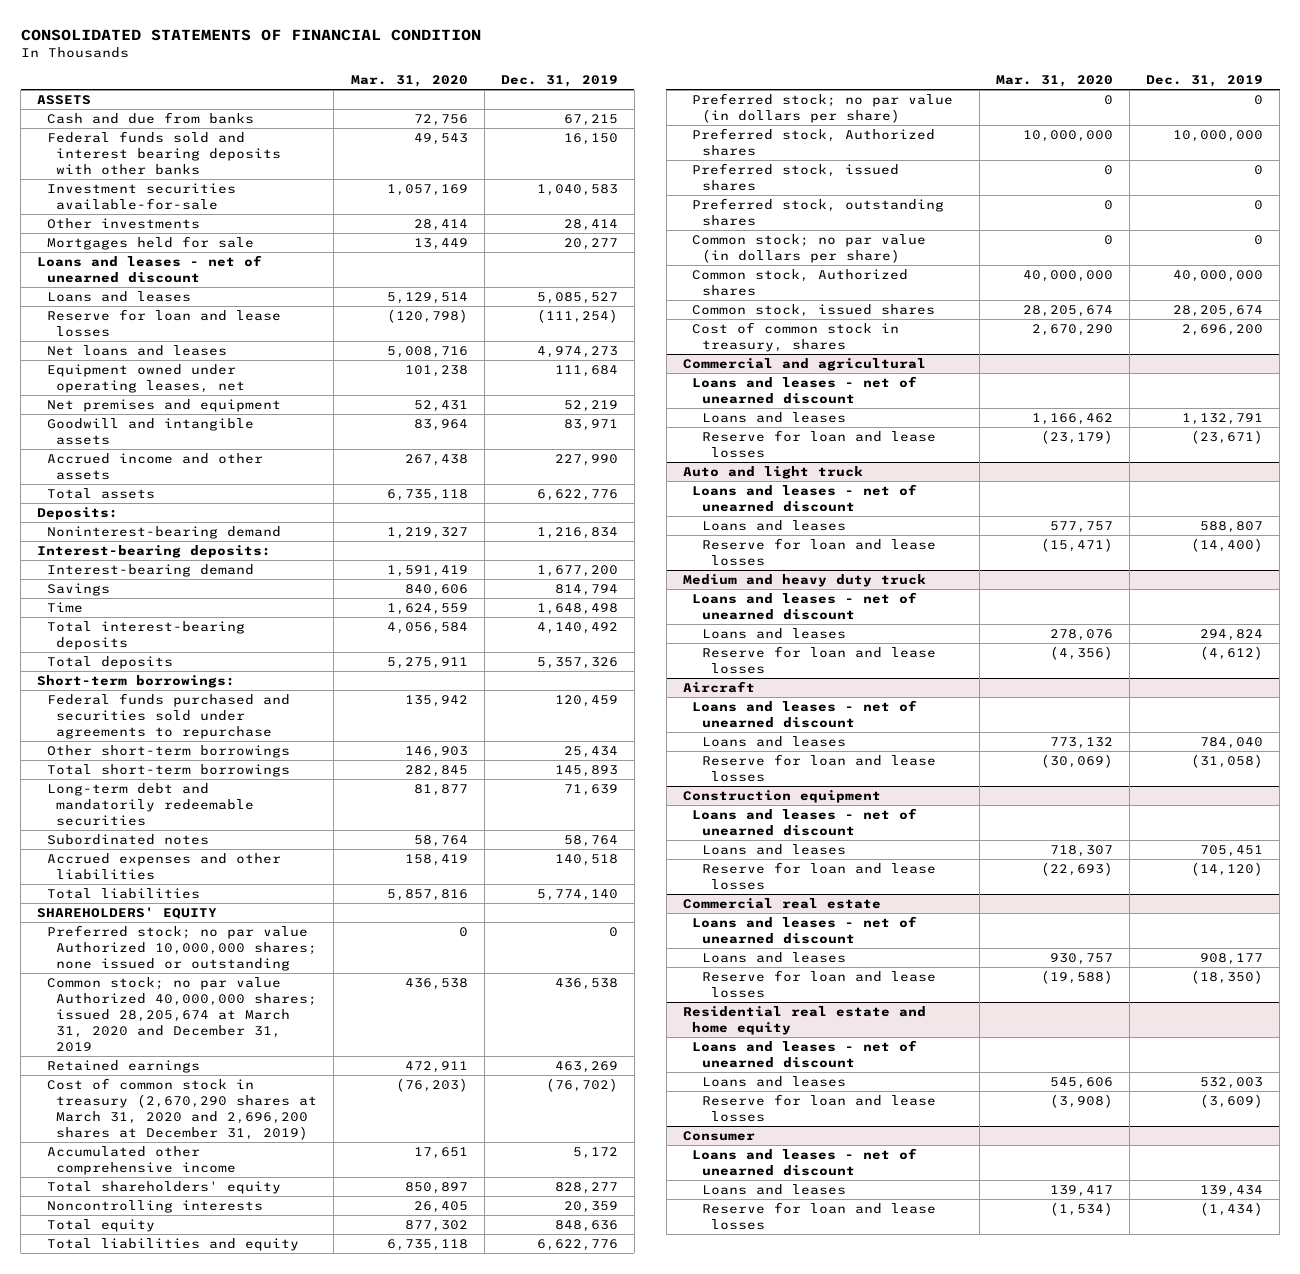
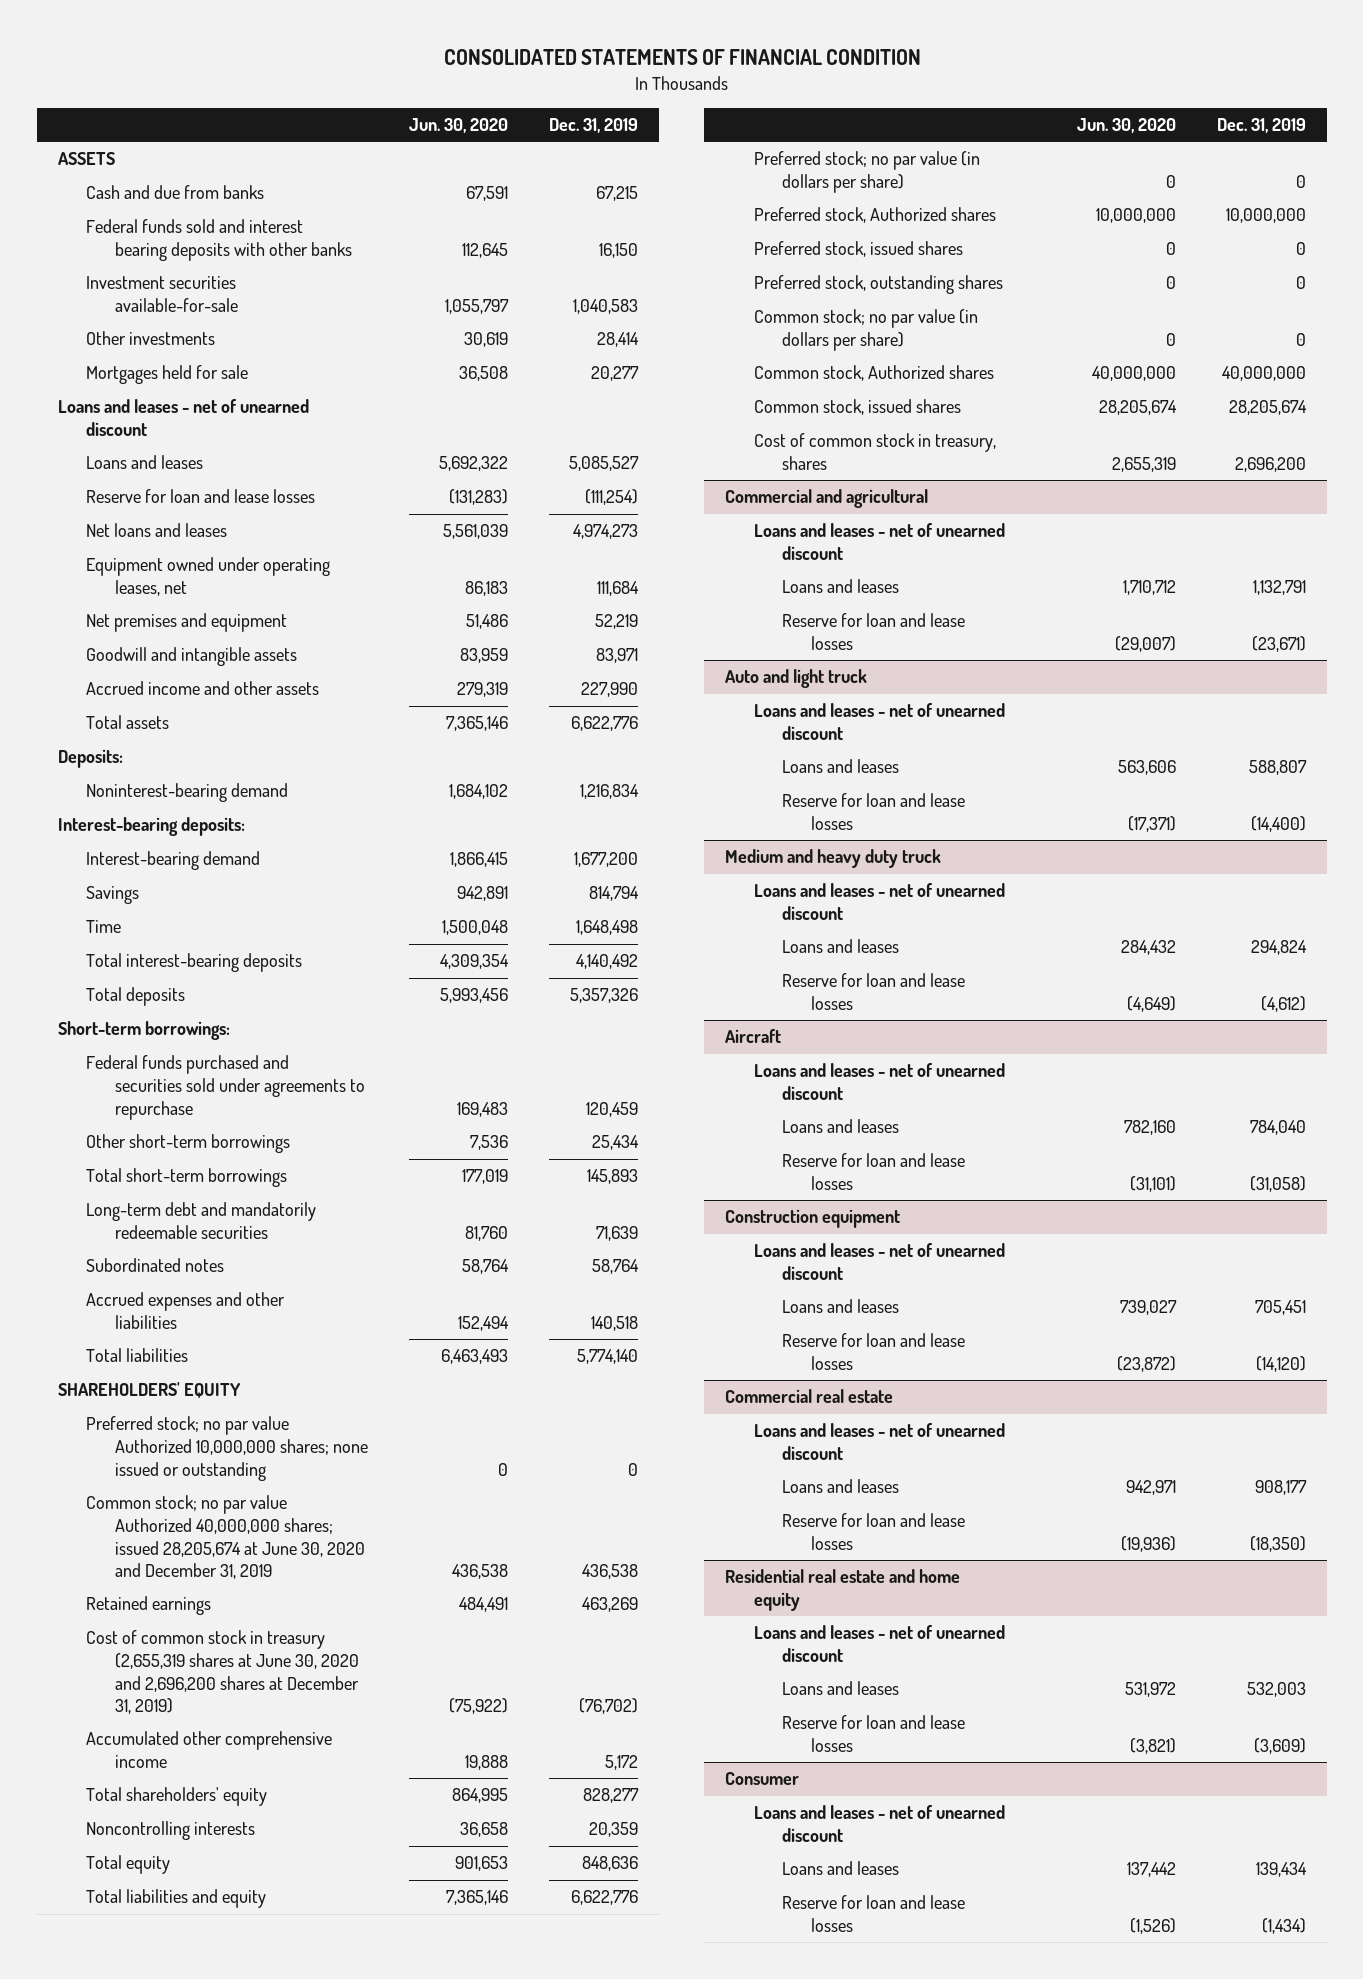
- | Mar. 31, 2020 | Dec. 31, 2019
+ | Jun. 30, 2020 | Dec. 31, 2019
- Common stock; no par value Authorized 40,000,000 shares; issued 28,205,674 at March 31, 2020 and December 31, 2019 | 436,538 | 436,538
+ Common stock; no par value Authorized 40,000,000 shares; issued 28,205,674 at June 30, 2020 and December 31, 2019 | 436,538 | 436,538
- Cost of common stock in treasury (2,670,290 shares at March 31, 2020 and 2,696,200 shares at December 31, 2019) | (76,203) | (76,702)
+ Cost of common stock in treasury (2,655,319 shares at June 30, 2020 and 2,696,200 shares at December 31, 2019) | (75,922) | (76,702)

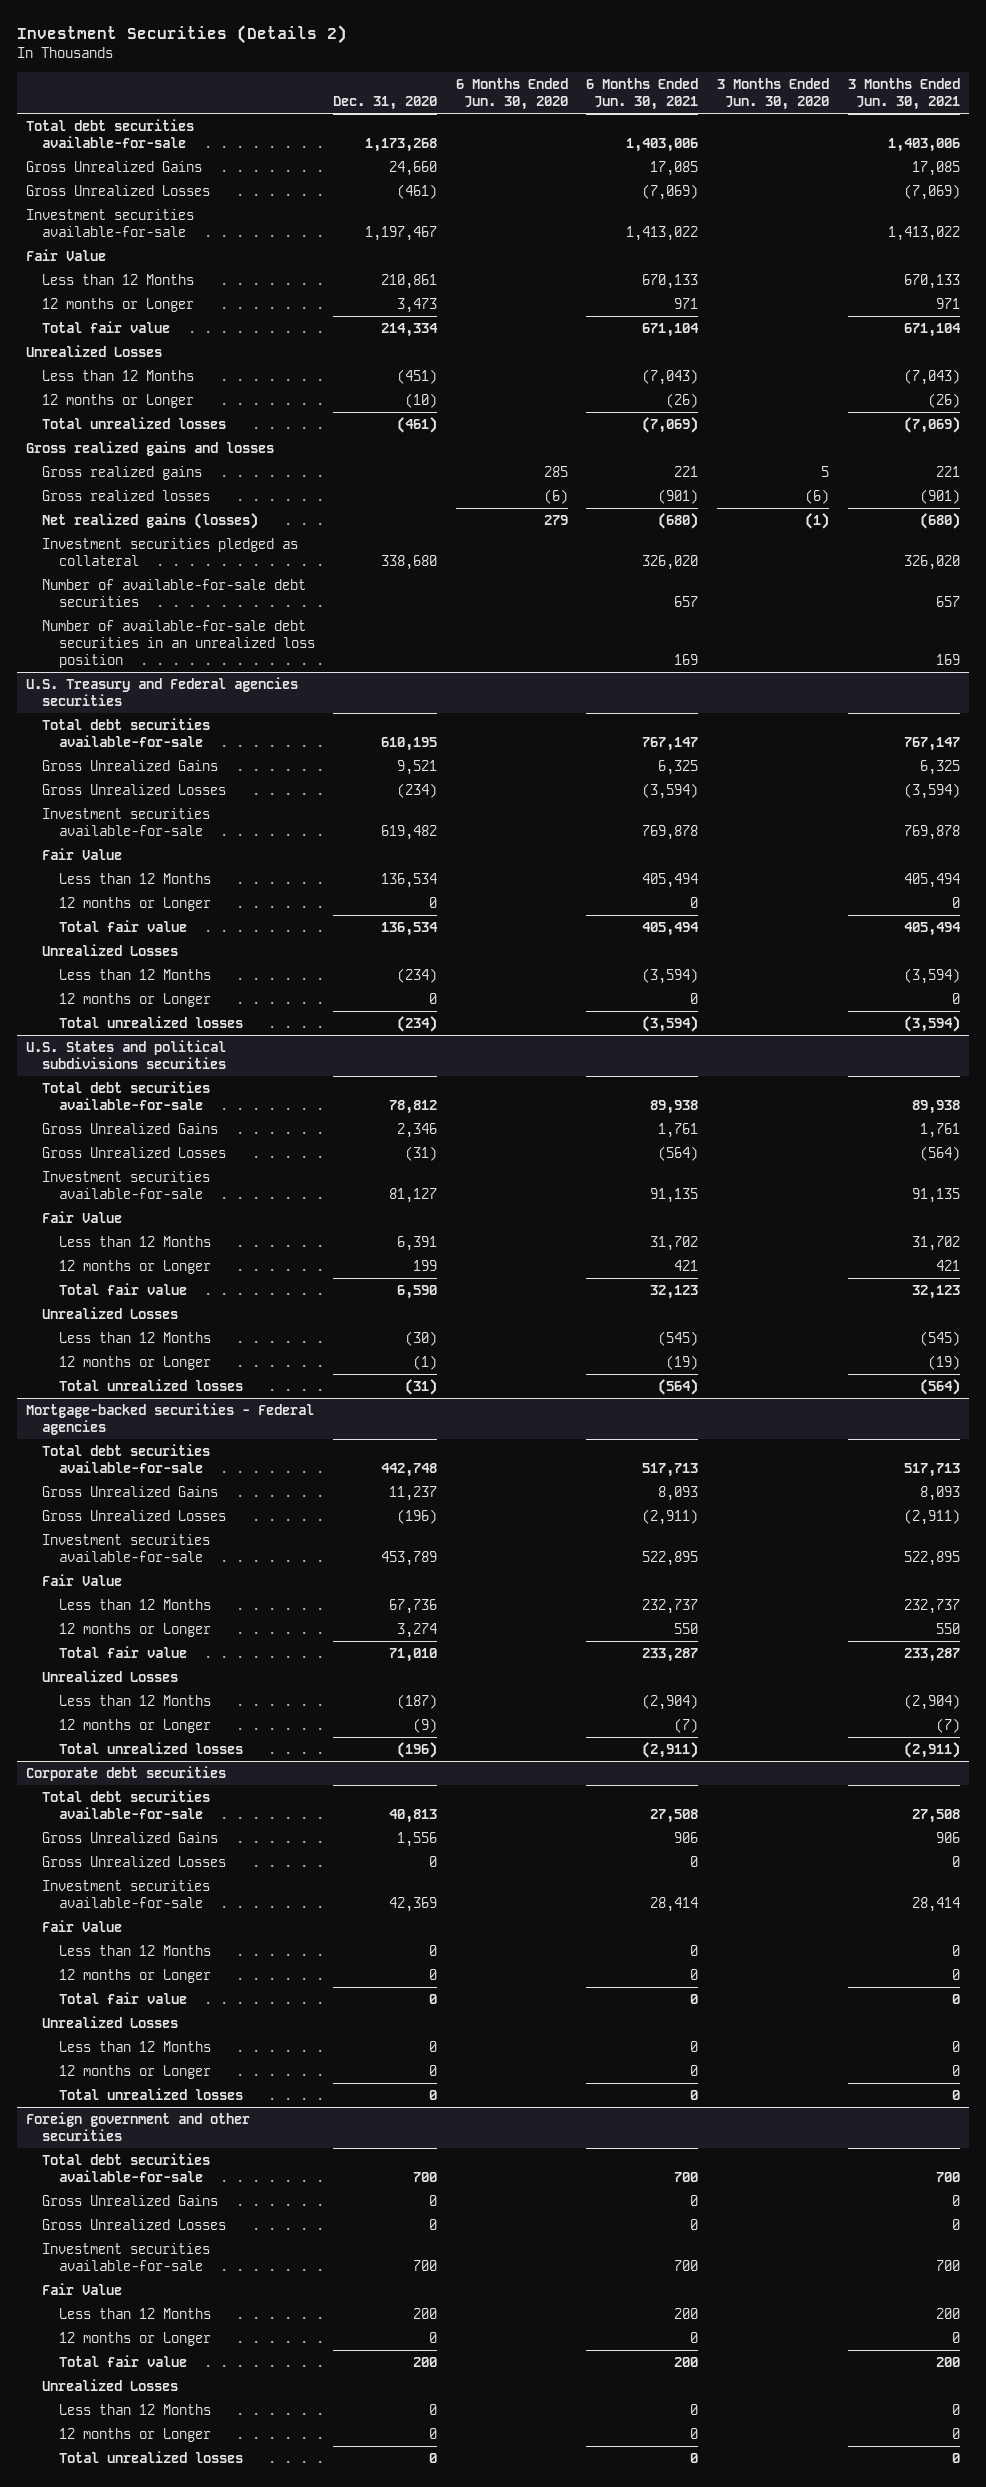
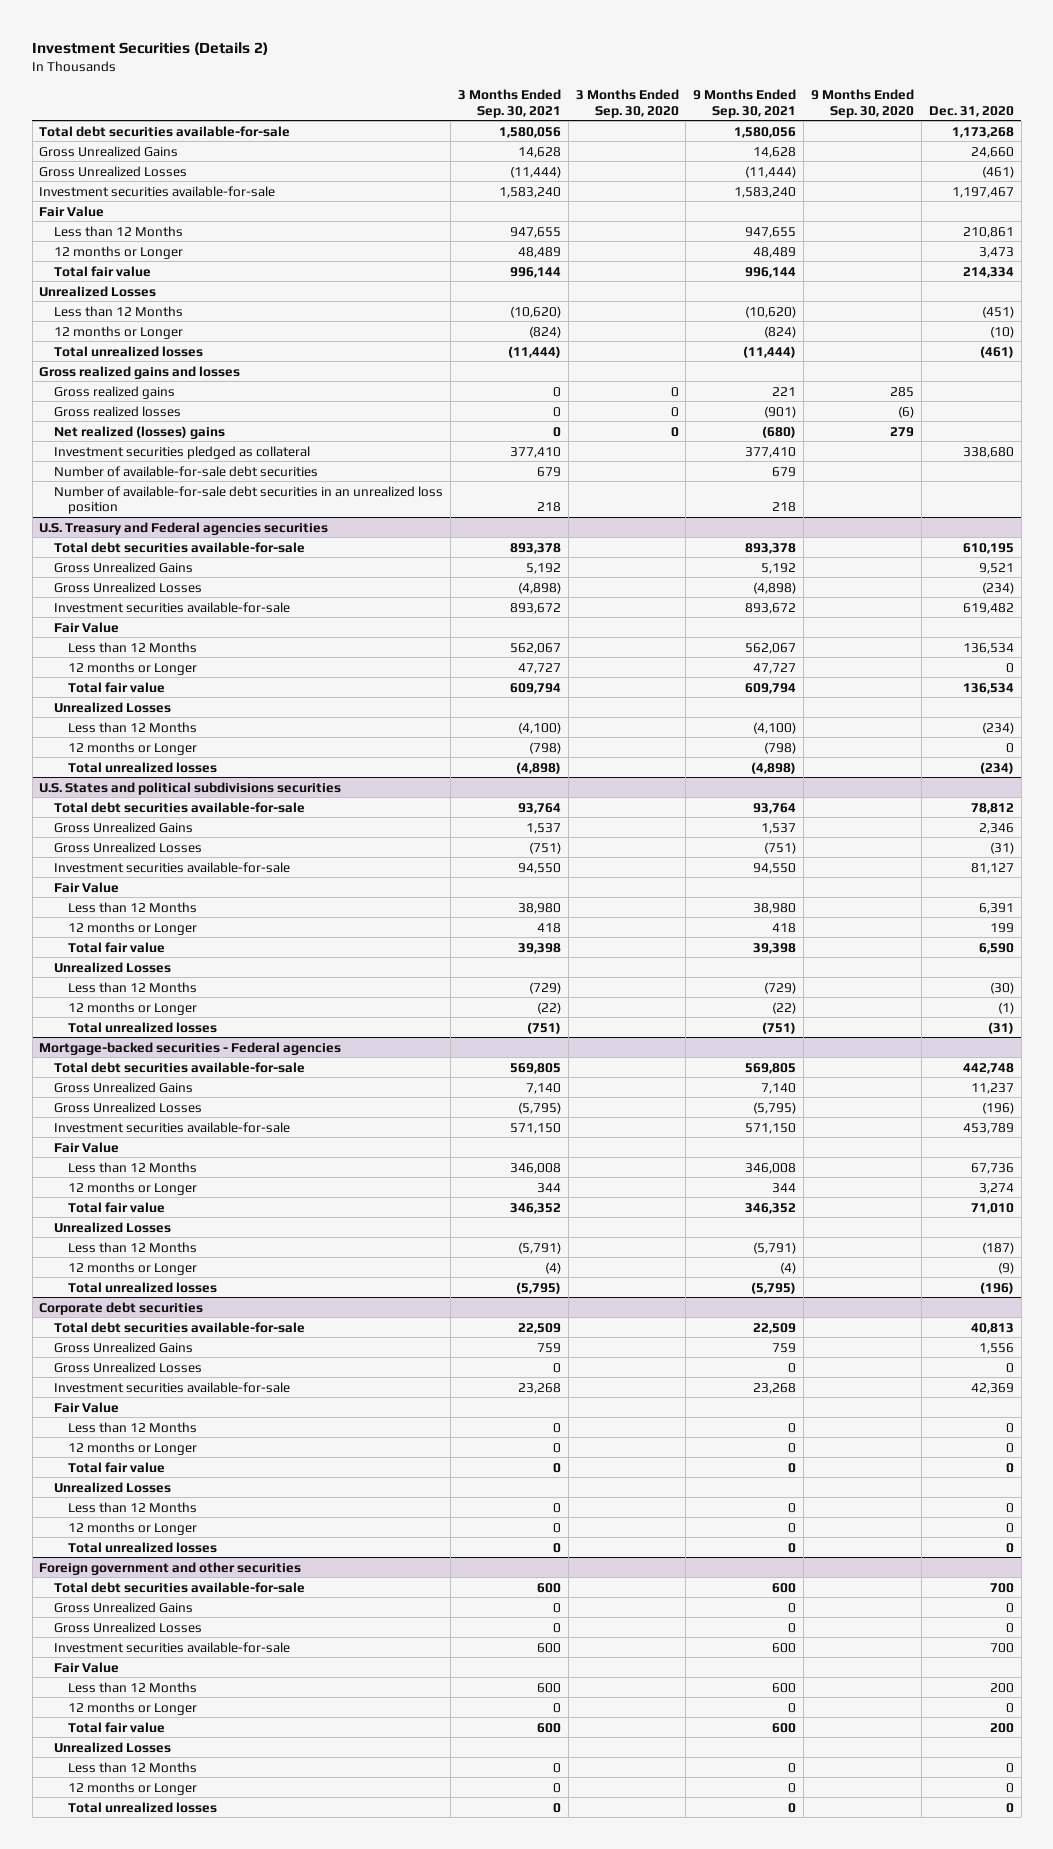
- | Dec. 31, 2020 | 6 Months Ended Jun. 30, 2020 | 6 Months Ended Jun. 30, 2021 | 3 Months Ended Jun. 30, 2020 | 3 Months Ended Jun. 30, 2021
+ | 3 Months Ended Sep. 30, 2021 | 3 Months Ended Sep. 30, 2020 | 9 Months Ended Sep. 30, 2021 | 9 Months Ended Sep. 30, 2020 | Dec. 31, 2020
- Net realized gains (losses) | | 279 | (680) | (1) | (680)
+ Net realized (losses) gains | 0 | 0 | (680) | 279 |

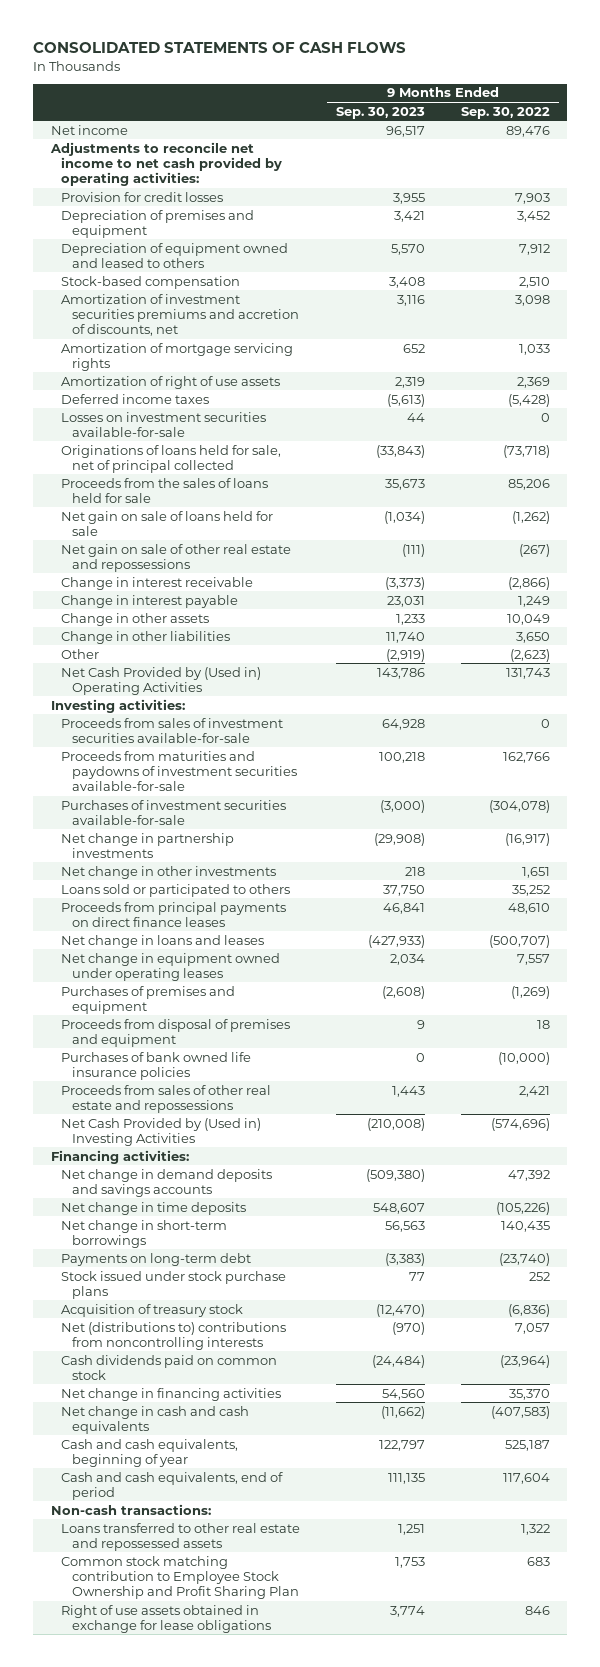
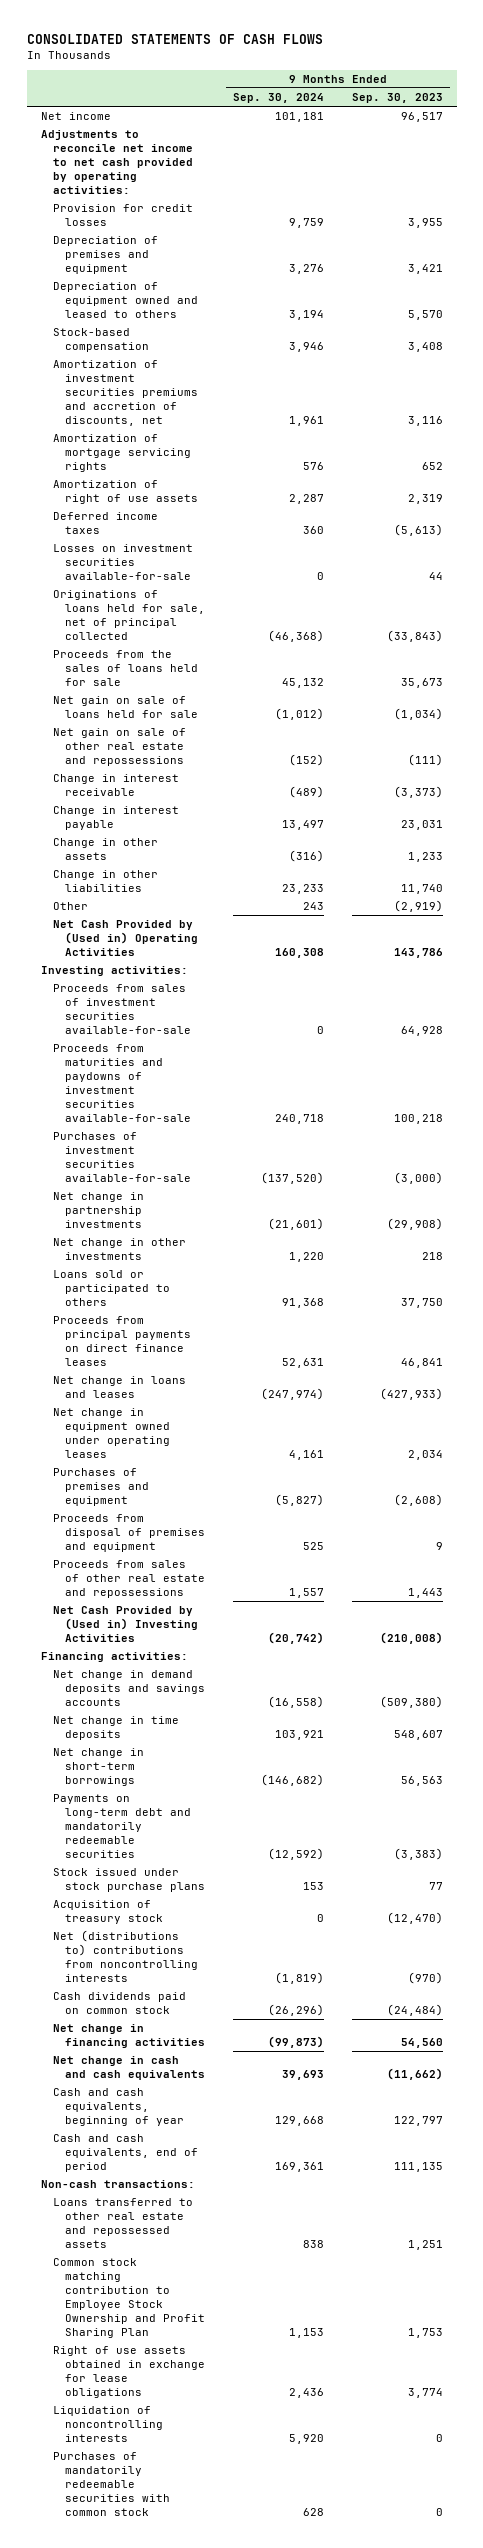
- | 9 Months Ended Sep. 30, 2023 | 9 Months Ended Sep. 30, 2022
+ | 9 Months Ended Sep. 30, 2024 | 9 Months Ended Sep. 30, 2023
- Purchases of bank owned life insurance policies | 0 | (10,000)
- Payments on long-term debt | (3,383) | (23,740)
+ Payments on long-term debt and mandatorily redeemable securities | (12,592) | (3,383)
+ Liquidation of noncontrolling interests | 5,920 | 0
+ Purchases of mandatorily redeemable securities with common stock | 628 | 0

